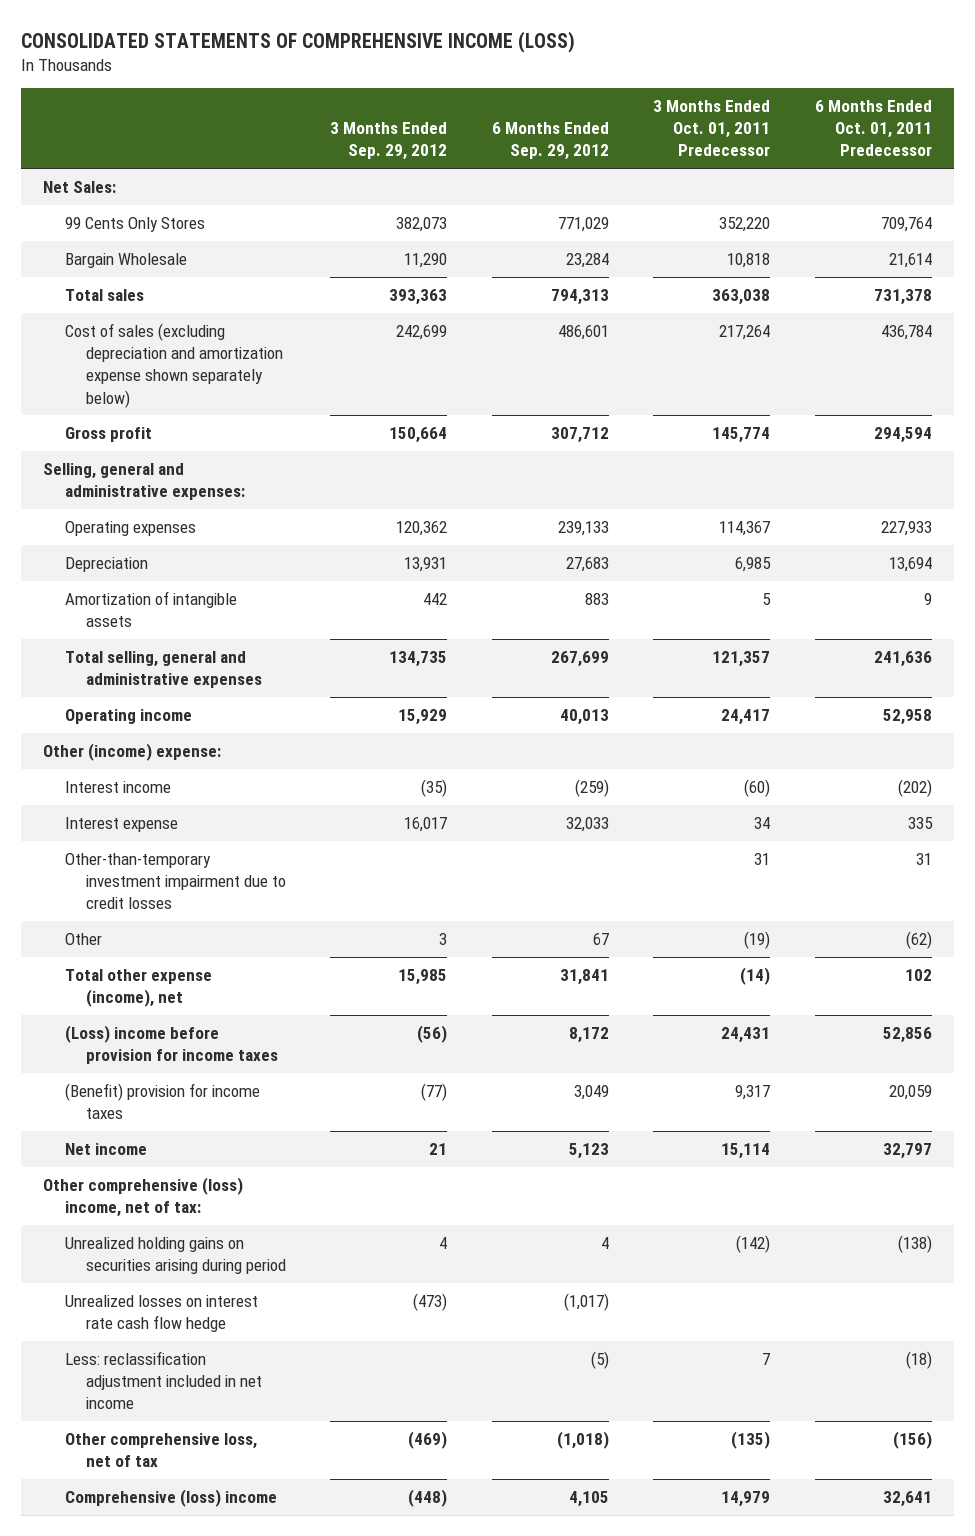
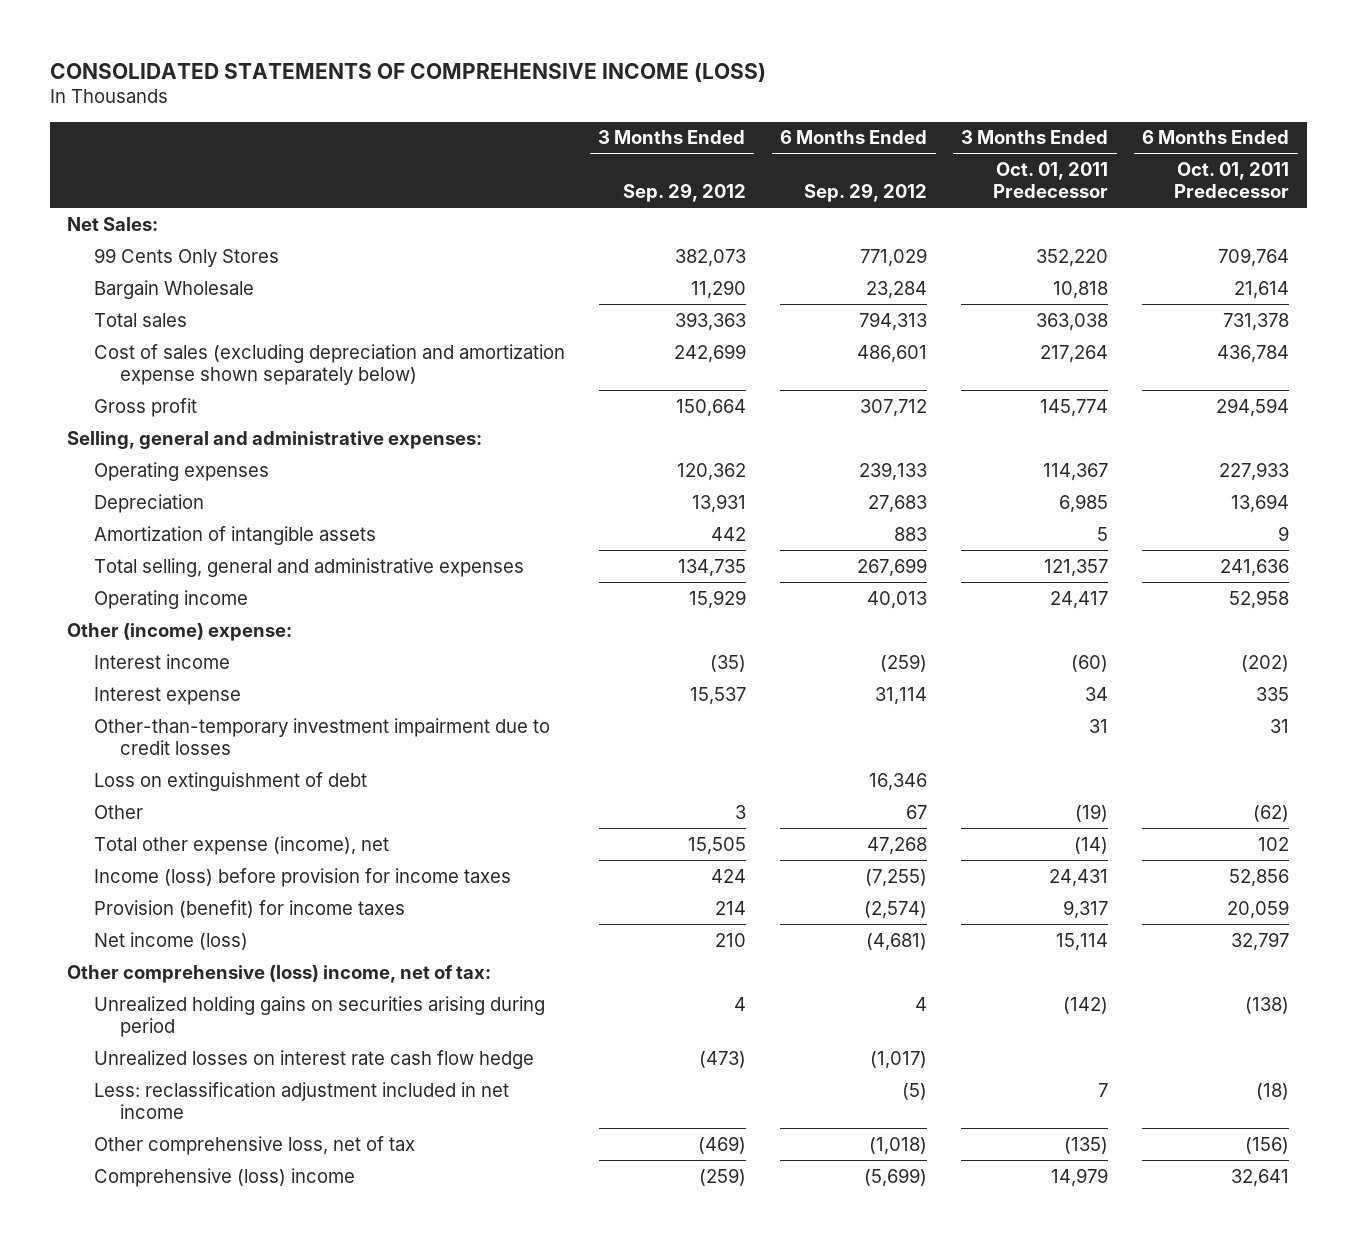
- Interest expense | 16,017 | 32,033 | 34 | 335
+ Interest expense | 15,537 | 31,114 | 34 | 335
+ Loss on extinguishment of debt | | 16,346 | |
- Total other expense (income), net | 15,985 | 31,841 | (14) | 102
- (Loss) income before provision for income taxes | (56) | 8,172 | 24,431 | 52,856
- (Benefit) provision for income taxes | (77) | 3,049 | 9,317 | 20,059
- Net income | 21 | 5,123 | 15,114 | 32,797
+ Total other expense (income), net | 15,505 | 47,268 | (14) | 102
+ Income (loss) before provision for income taxes | 424 | (7,255) | 24,431 | 52,856
+ Provision (benefit) for income taxes | 214 | (2,574) | 9,317 | 20,059
+ Net income (loss) | 210 | (4,681) | 15,114 | 32,797
- Comprehensive (loss) income | (448) | 4,105 | 14,979 | 32,641
+ Comprehensive (loss) income | (259) | (5,699) | 14,979 | 32,641

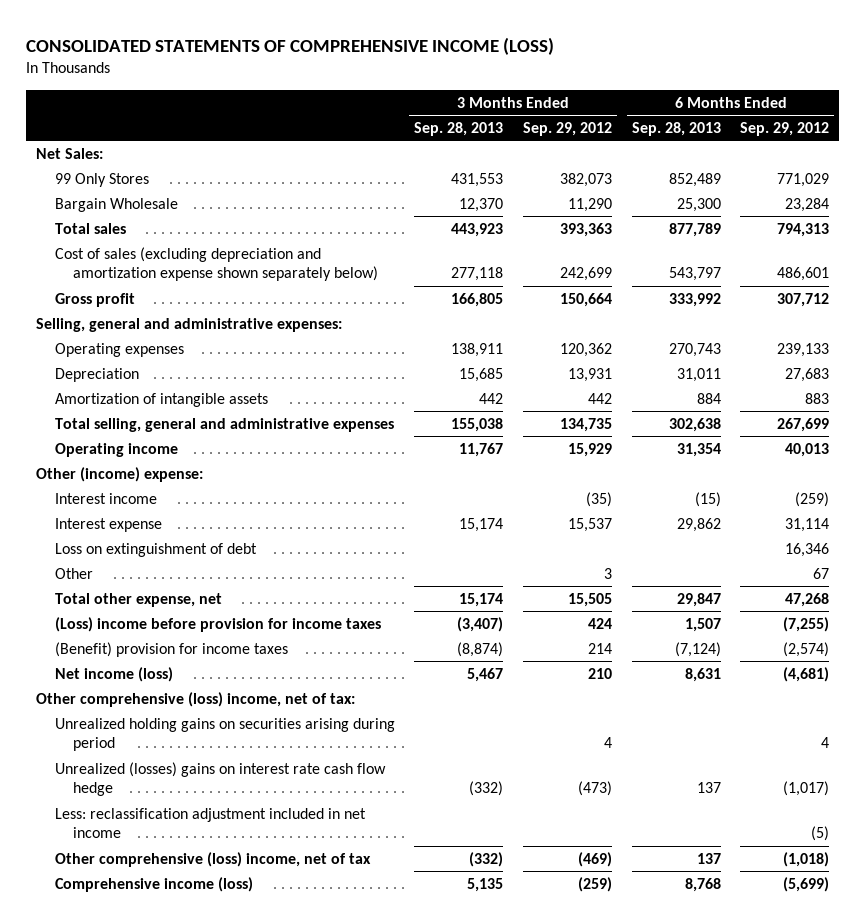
- | 3 Months Ended Sep. 29, 2012 | 6 Months Ended Sep. 29, 2012 | 3 Months Ended Oct. 01, 2011 Predecessor | 6 Months Ended Oct. 01, 2011 Predecessor
+ | 3 Months Ended Sep. 28, 2013 | 3 Months Ended Sep. 29, 2012 | 6 Months Ended Sep. 28, 2013 | 6 Months Ended Sep. 29, 2012
- 99 Cents Only Stores | 382,073 | 771,029 | 352,220 | 709,764
+ 99 Only Stores | 431,553 | 382,073 | 852,489 | 771,029
- Other-than-temporary investment impairment due to credit losses | | | 31 | 31
- Total other expense (income), net | 15,505 | 47,268 | (14) | 102
- Income (loss) before provision for income taxes | 424 | (7,255) | 24,431 | 52,856
- Provision (benefit) for income taxes | 214 | (2,574) | 9,317 | 20,059
+ Total other expense, net | 15,174 | 15,505 | 29,847 | 47,268
+ (Loss) income before provision for income taxes | (3,407) | 424 | 1,507 | (7,255)
+ (Benefit) provision for income taxes | (8,874) | 214 | (7,124) | (2,574)
- Unrealized losses on interest rate cash flow hedge | (473) | (1,017) | |
+ Unrealized (losses) gains on interest rate cash flow hedge | (332) | (473) | 137 | (1,017)
- Other comprehensive loss, net of tax | (469) | (1,018) | (135) | (156)
- Comprehensive (loss) income | (259) | (5,699) | 14,979 | 32,641
+ Other comprehensive (loss) income, net of tax | (332) | (469) | 137 | (1,018)
+ Comprehensive income (loss) | 5,135 | (259) | 8,768 | (5,699)

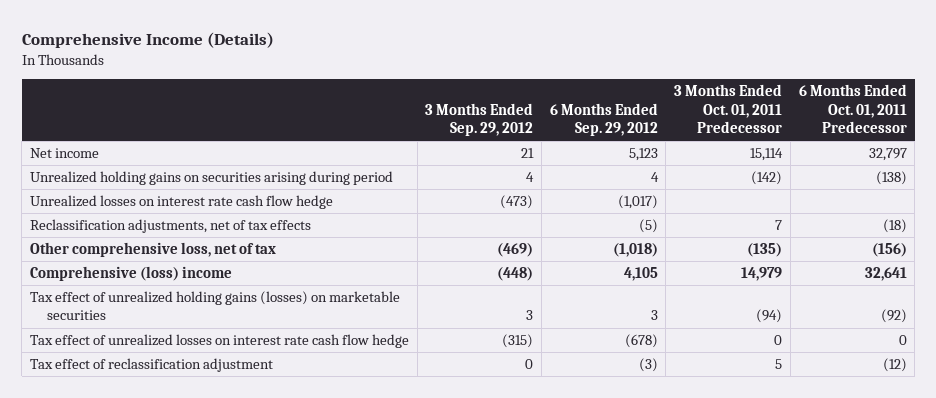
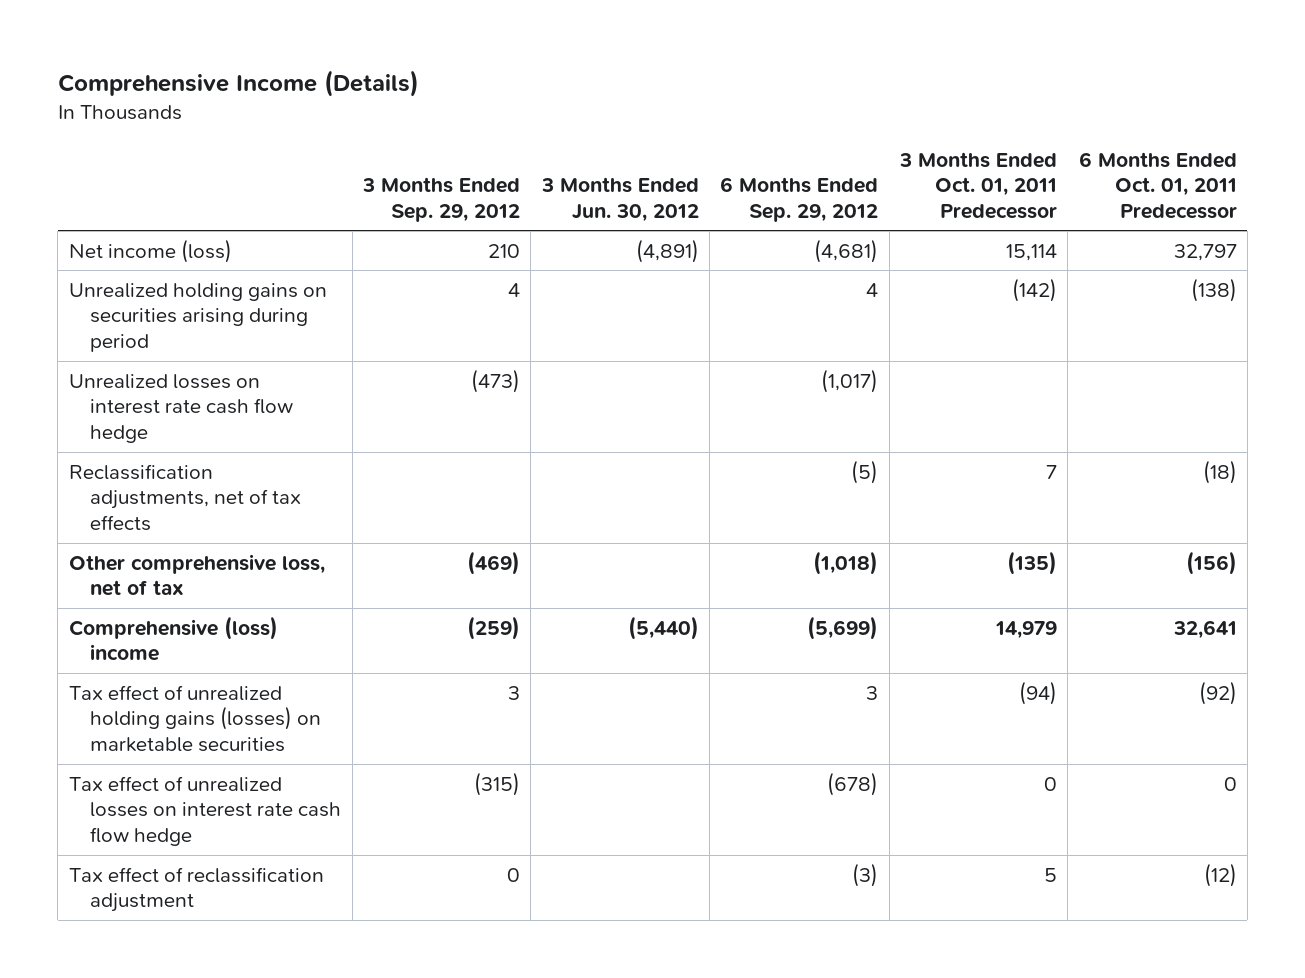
- | 3 Months Ended Sep. 29, 2012 | 6 Months Ended Sep. 29, 2012 | 3 Months Ended Oct. 01, 2011 Predecessor | 6 Months Ended Oct. 01, 2011 Predecessor
+ | 3 Months Ended Sep. 29, 2012 | 3 Months Ended Jun. 30, 2012 | 6 Months Ended Sep. 29, 2012 | 3 Months Ended Oct. 01, 2011 Predecessor | 6 Months Ended Oct. 01, 2011 Predecessor
- Net income | 21 | 5,123 | 15,114 | 32,797
+ Net income (loss) | 210 | (4,891) | (4,681) | 15,114 | 32,797
- Comprehensive (loss) income | (448) | 4,105 | 14,979 | 32,641
+ Comprehensive (loss) income | (259) | (5,440) | (5,699) | 14,979 | 32,641

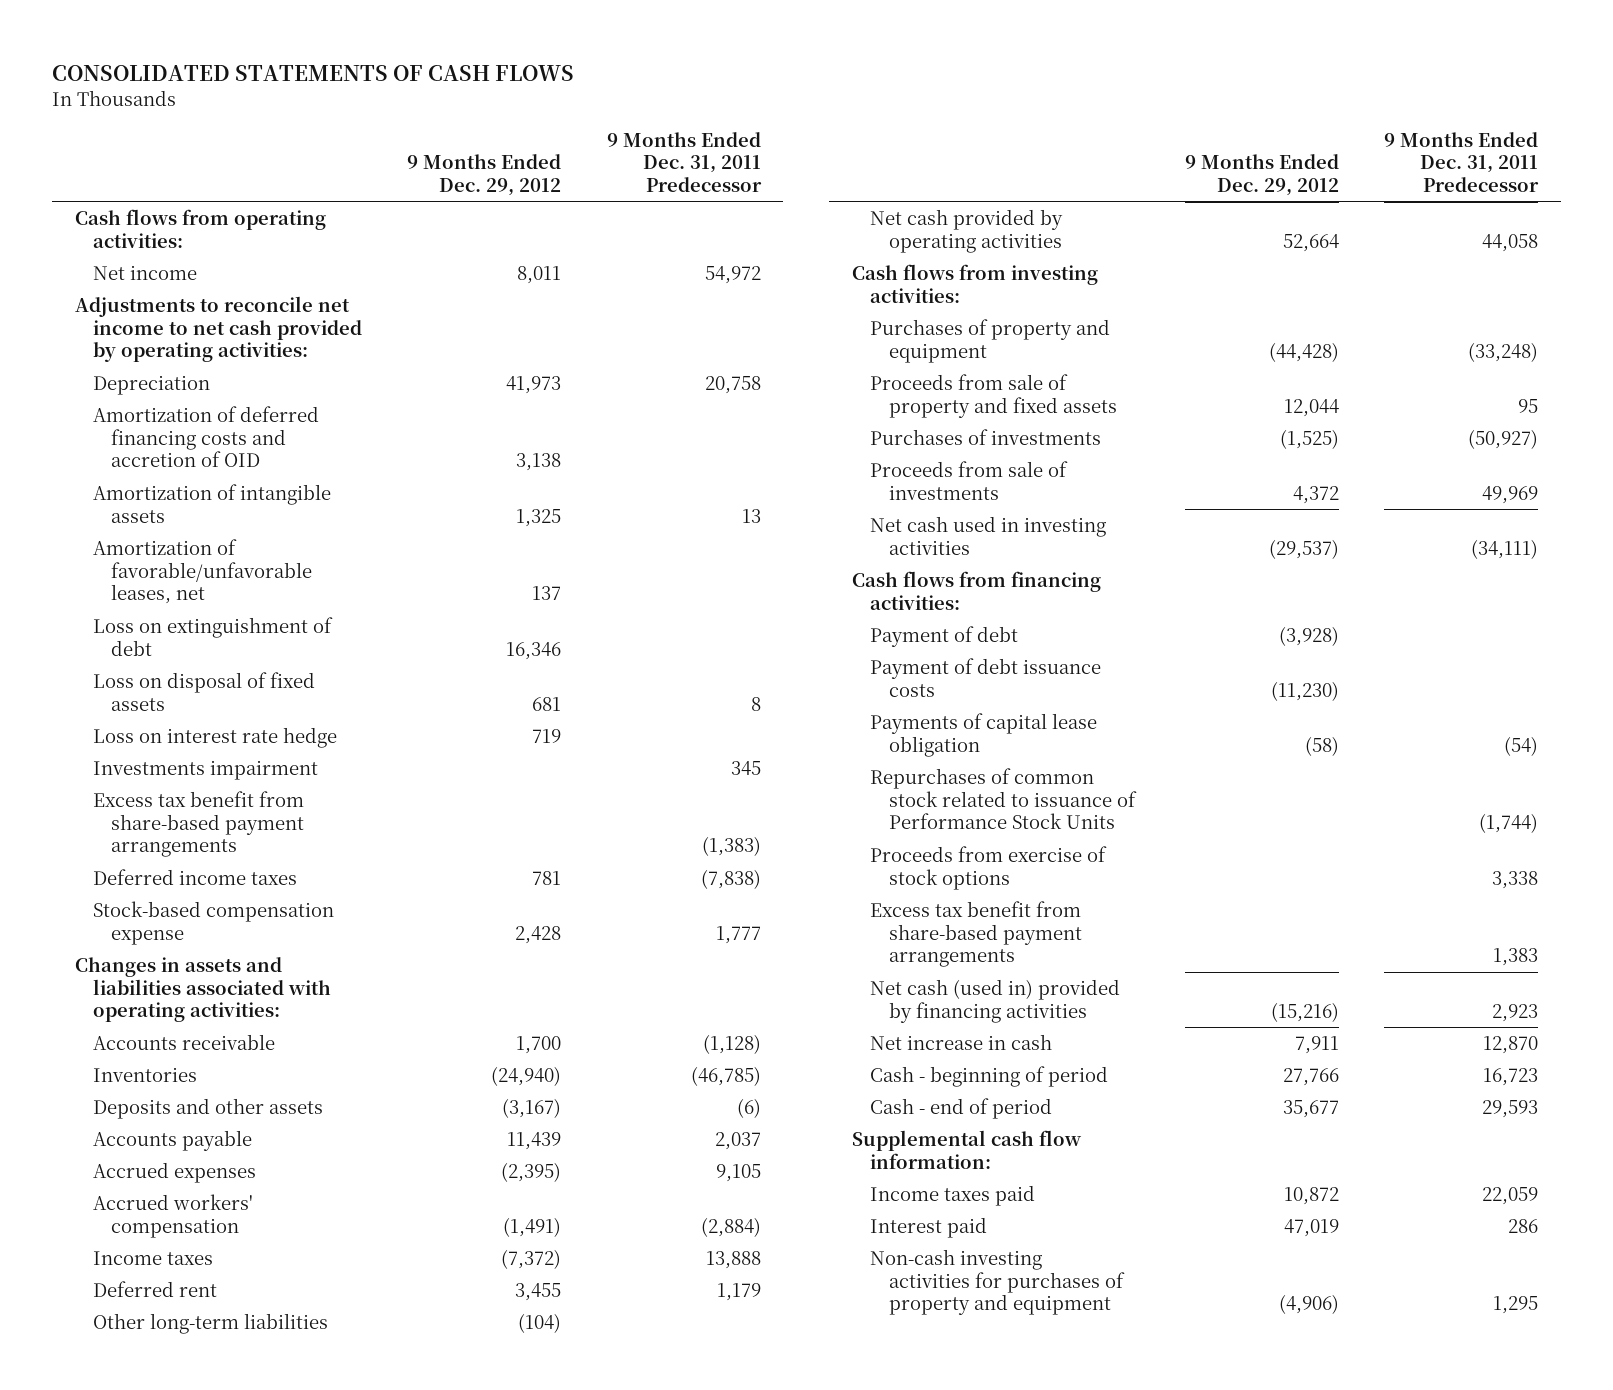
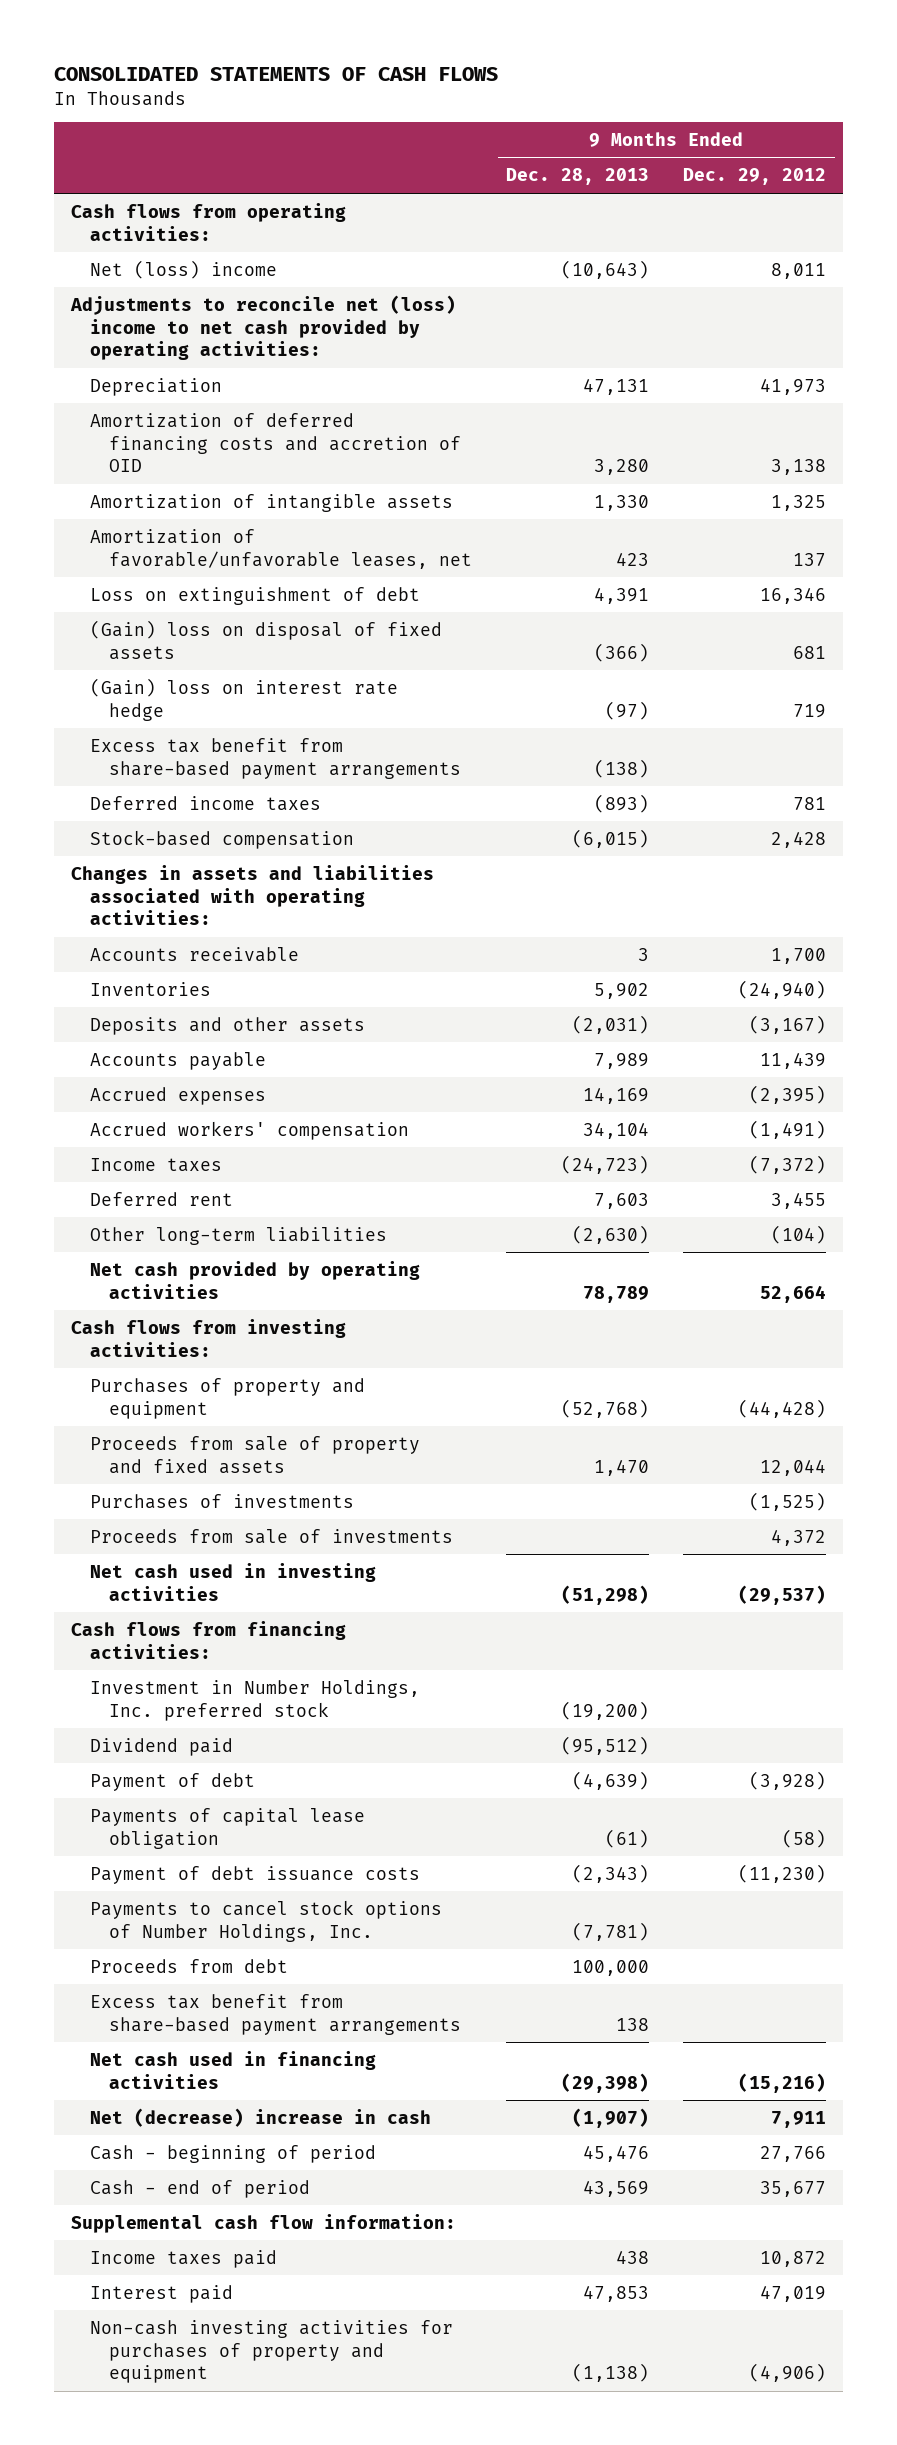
- | 9 Months Ended Dec. 29, 2012 | 9 Months Ended Dec. 31, 2011 Predecessor
+ | 9 Months Ended Dec. 28, 2013 | 9 Months Ended Dec. 29, 2012
- Net income | 8,011 | 54,972
- Adjustments to reconcile net income to net cash provided by operating activities:
+ Net (loss) income | (10,643) | 8,011
+ Adjustments to reconcile net (loss) income to net cash provided by operating activities:
- Loss on disposal of fixed assets | 681 | 8
- Loss on interest rate hedge | 719 |
- Investments impairment | | 345
+ (Gain) loss on disposal of fixed assets | (366) | 681
+ (Gain) loss on interest rate hedge | (97) | 719
- Stock-based compensation expense | 2,428 | 1,777
+ Stock-based compensation | (6,015) | 2,428
+ Investment in Number Holdings, Inc. preferred stock | (19,200) |
+ Dividend paid | (95,512) |
- Repurchases of common stock related to issuance of Performance Stock Units | | (1,744)
- Proceeds from exercise of stock options | | 3,338
moved down: Payment of debt issuance costs | (2,343) | (11,230)
+ Payments to cancel stock options of Number Holdings, Inc. | (7,781) |
+ Proceeds from debt | 100,000 |
- Net cash (used in) provided by financing activities | (15,216) | 2,923
- Net increase in cash | 7,911 | 12,870
+ Net cash used in financing activities | (29,398) | (15,216)
+ Net (decrease) increase in cash | (1,907) | 7,911

